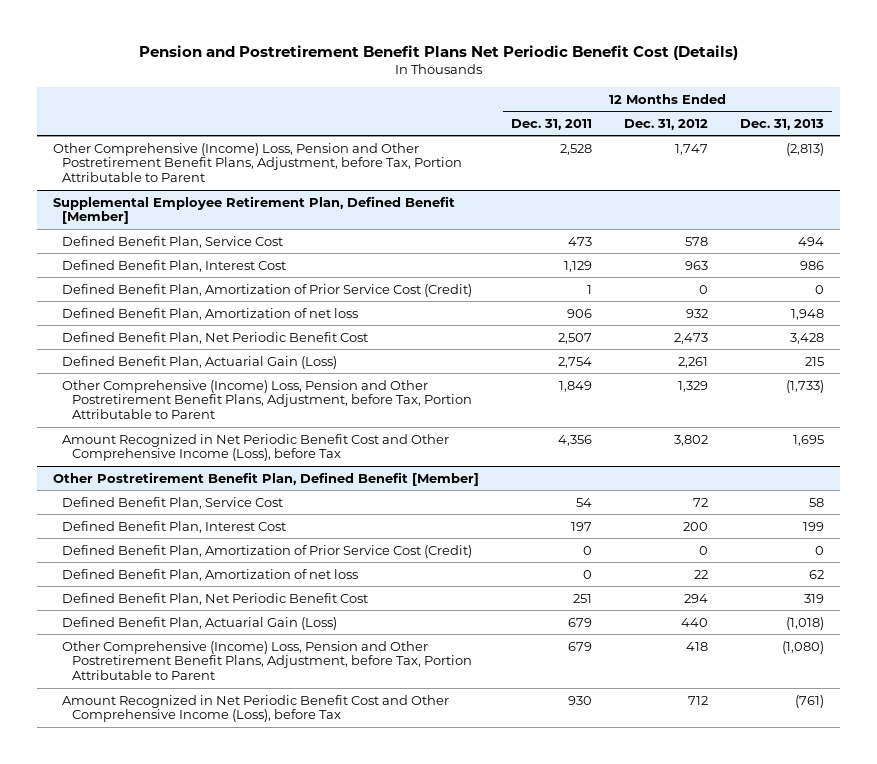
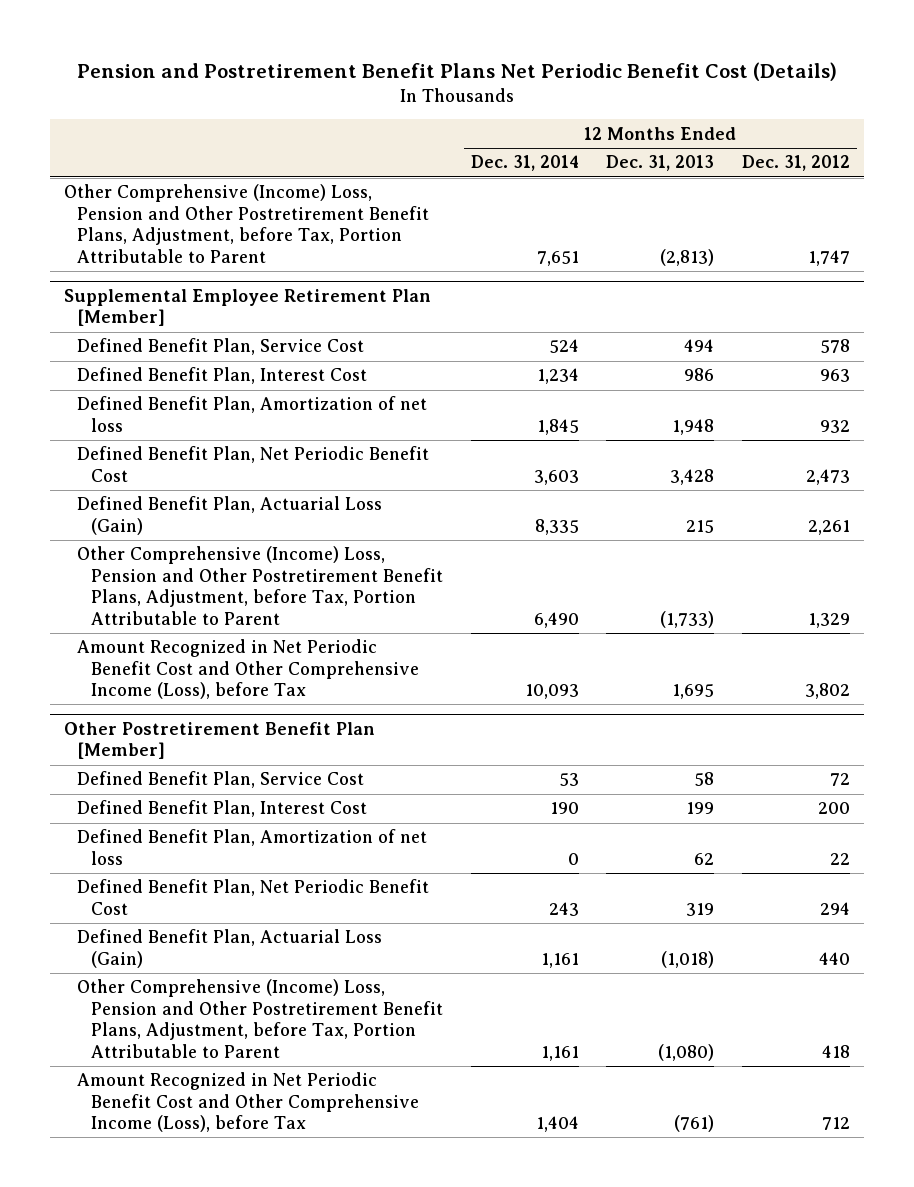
- | 12 Months Ended Dec. 31, 2011 | 12 Months Ended Dec. 31, 2012 | 12 Months Ended Dec. 31, 2013
+ | 12 Months Ended Dec. 31, 2014 | 12 Months Ended Dec. 31, 2013 | 12 Months Ended Dec. 31, 2012
- Supplemental Employee Retirement Plan, Defined Benefit [Member]
+ Supplemental Employee Retirement Plan [Member]
- Defined Benefit Plan, Amortization of Prior Service Cost (Credit) | 1 | 0 | 0
- Defined Benefit Plan, Actuarial Gain (Loss) | 2,754 | 2,261 | 215
+ Defined Benefit Plan, Actuarial Loss (Gain) | 8,335 | 215 | 2,261
- Other Postretirement Benefit Plan, Defined Benefit [Member]
+ Other Postretirement Benefit Plan [Member]
- Defined Benefit Plan, Amortization of Prior Service Cost (Credit) | 0 | 0 | 0
- Defined Benefit Plan, Actuarial Gain (Loss) | 679 | 440 | (1,018)
+ Defined Benefit Plan, Actuarial Loss (Gain) | 1,161 | (1,018) | 440

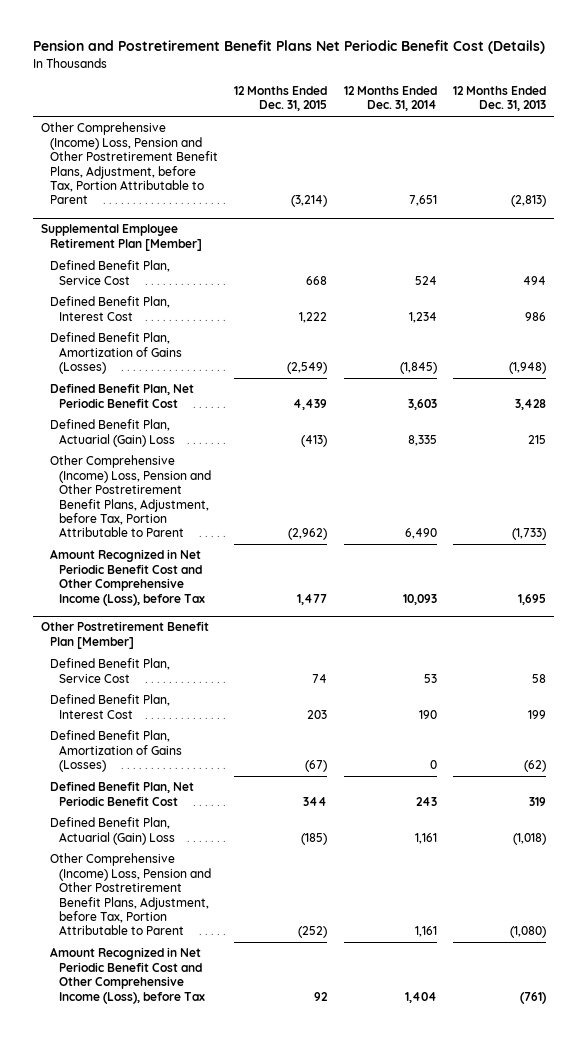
- | 12 Months Ended Dec. 31, 2014 | 12 Months Ended Dec. 31, 2013 | 12 Months Ended Dec. 31, 2012
+ | 12 Months Ended Dec. 31, 2015 | 12 Months Ended Dec. 31, 2014 | 12 Months Ended Dec. 31, 2013
@ Supplemental Employee Retirement Plan [Member]
- Defined Benefit Plan, Amortization of net loss | 1,845 | 1,948 | 932
+ Defined Benefit Plan, Amortization of Gains (Losses) | (2,549) | (1,845) | (1,948)
- Defined Benefit Plan, Actuarial Loss (Gain) | 8,335 | 215 | 2,261
+ Defined Benefit Plan, Actuarial (Gain) Loss | (413) | 8,335 | 215
@ Other Postretirement Benefit Plan [Member]
- Defined Benefit Plan, Amortization of net loss | 0 | 62 | 22
+ Defined Benefit Plan, Amortization of Gains (Losses) | (67) | 0 | (62)
- Defined Benefit Plan, Actuarial Loss (Gain) | 1,161 | (1,018) | 440
+ Defined Benefit Plan, Actuarial (Gain) Loss | (185) | 1,161 | (1,018)

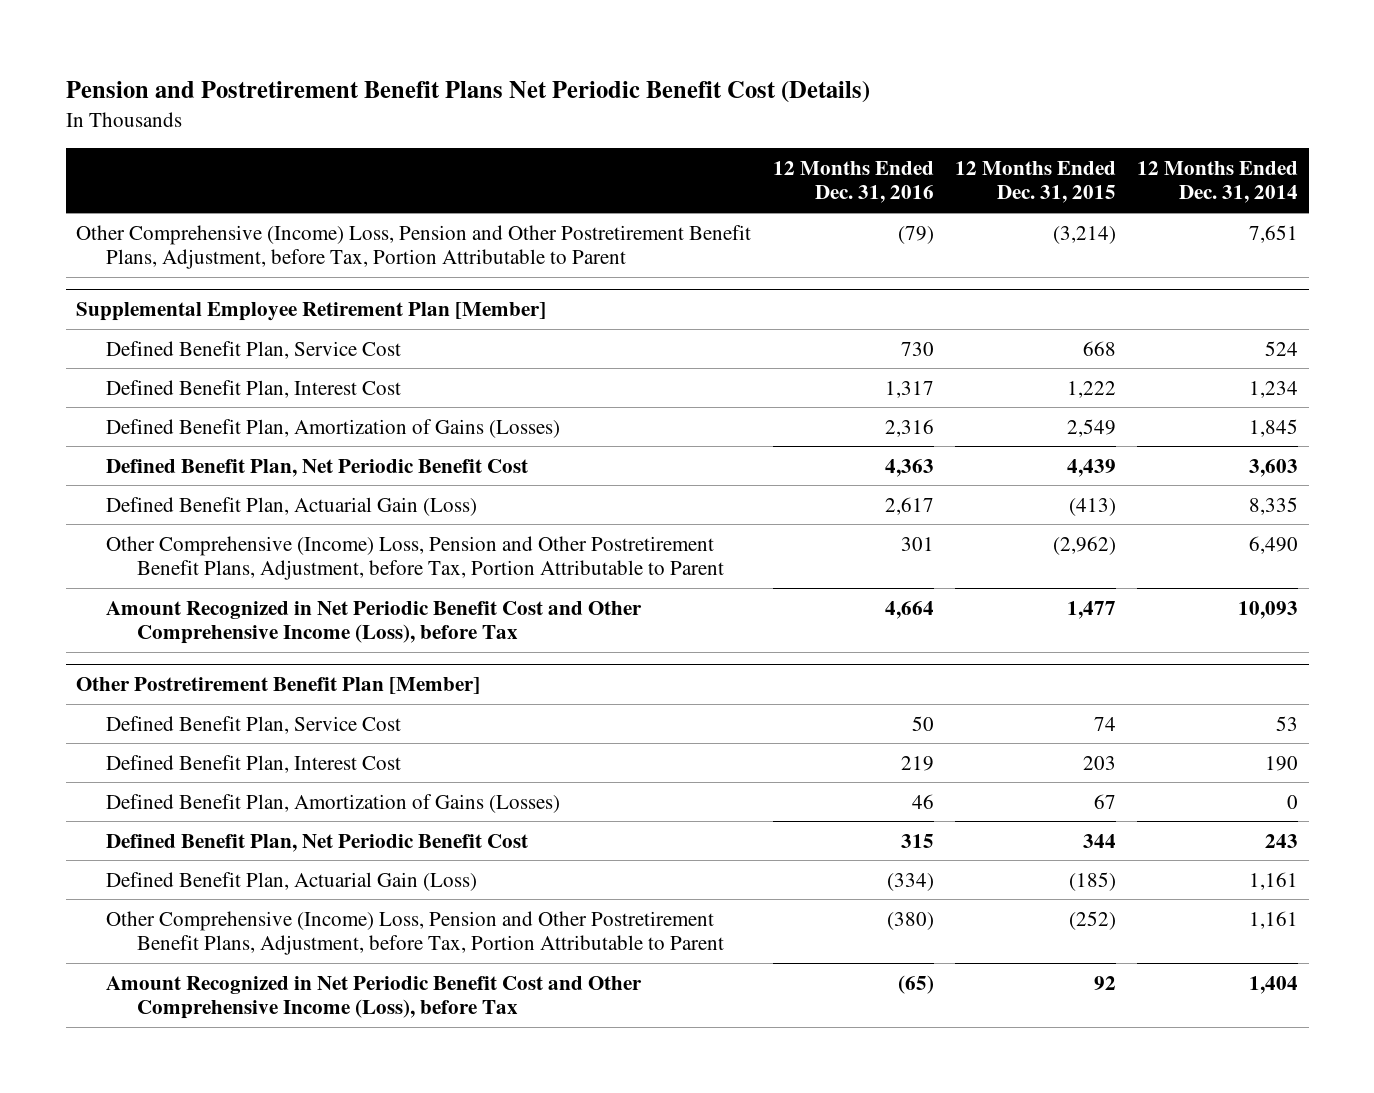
- | 12 Months Ended Dec. 31, 2015 | 12 Months Ended Dec. 31, 2014 | 12 Months Ended Dec. 31, 2013
+ | 12 Months Ended Dec. 31, 2016 | 12 Months Ended Dec. 31, 2015 | 12 Months Ended Dec. 31, 2014
@ Supplemental Employee Retirement Plan [Member]
- Defined Benefit Plan, Amortization of Gains (Losses) | (2,549) | (1,845) | (1,948)
+ Defined Benefit Plan, Amortization of Gains (Losses) | 2,316 | 2,549 | 1,845
- Defined Benefit Plan, Actuarial (Gain) Loss | (413) | 8,335 | 215
+ Defined Benefit Plan, Actuarial Gain (Loss) | 2,617 | (413) | 8,335
@ Other Postretirement Benefit Plan [Member]
- Defined Benefit Plan, Amortization of Gains (Losses) | (67) | 0 | (62)
+ Defined Benefit Plan, Amortization of Gains (Losses) | 46 | 67 | 0
- Defined Benefit Plan, Actuarial (Gain) Loss | (185) | 1,161 | (1,018)
+ Defined Benefit Plan, Actuarial Gain (Loss) | (334) | (185) | 1,161

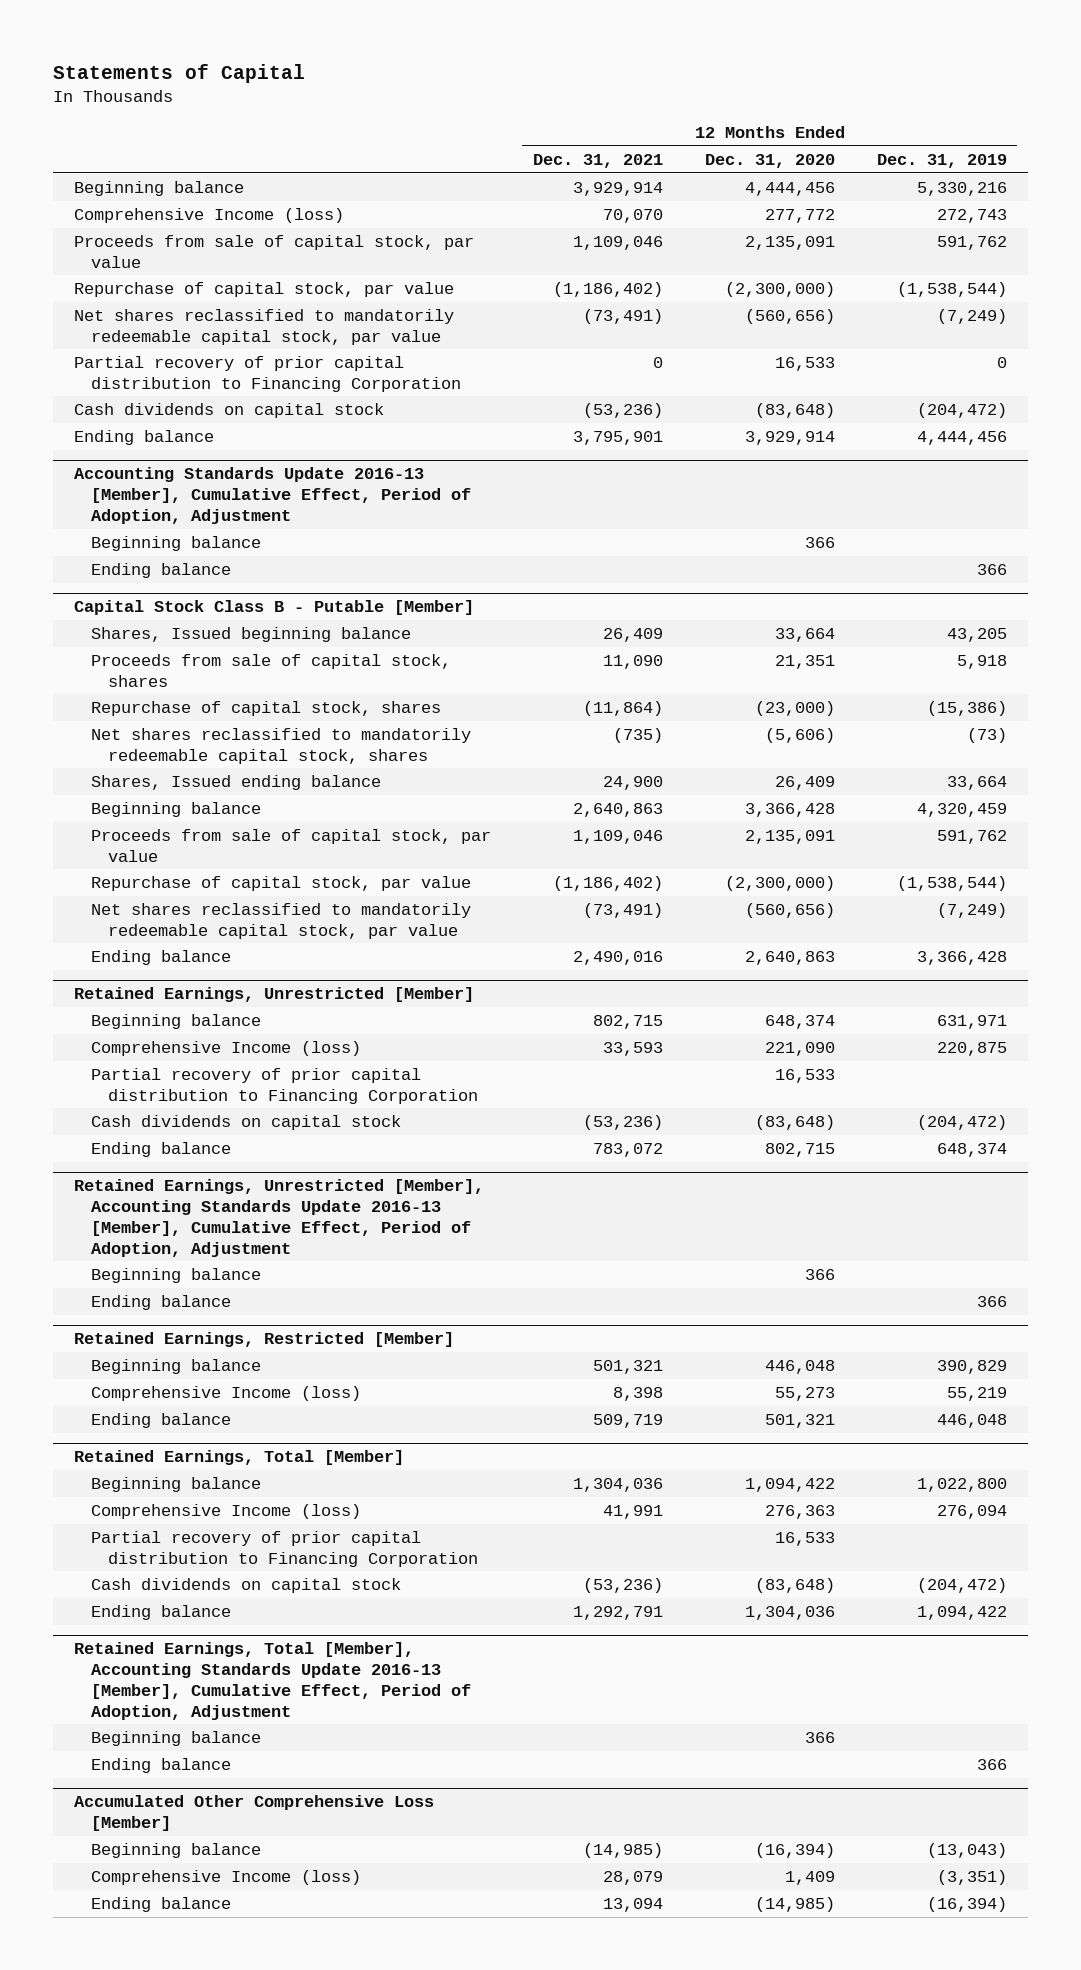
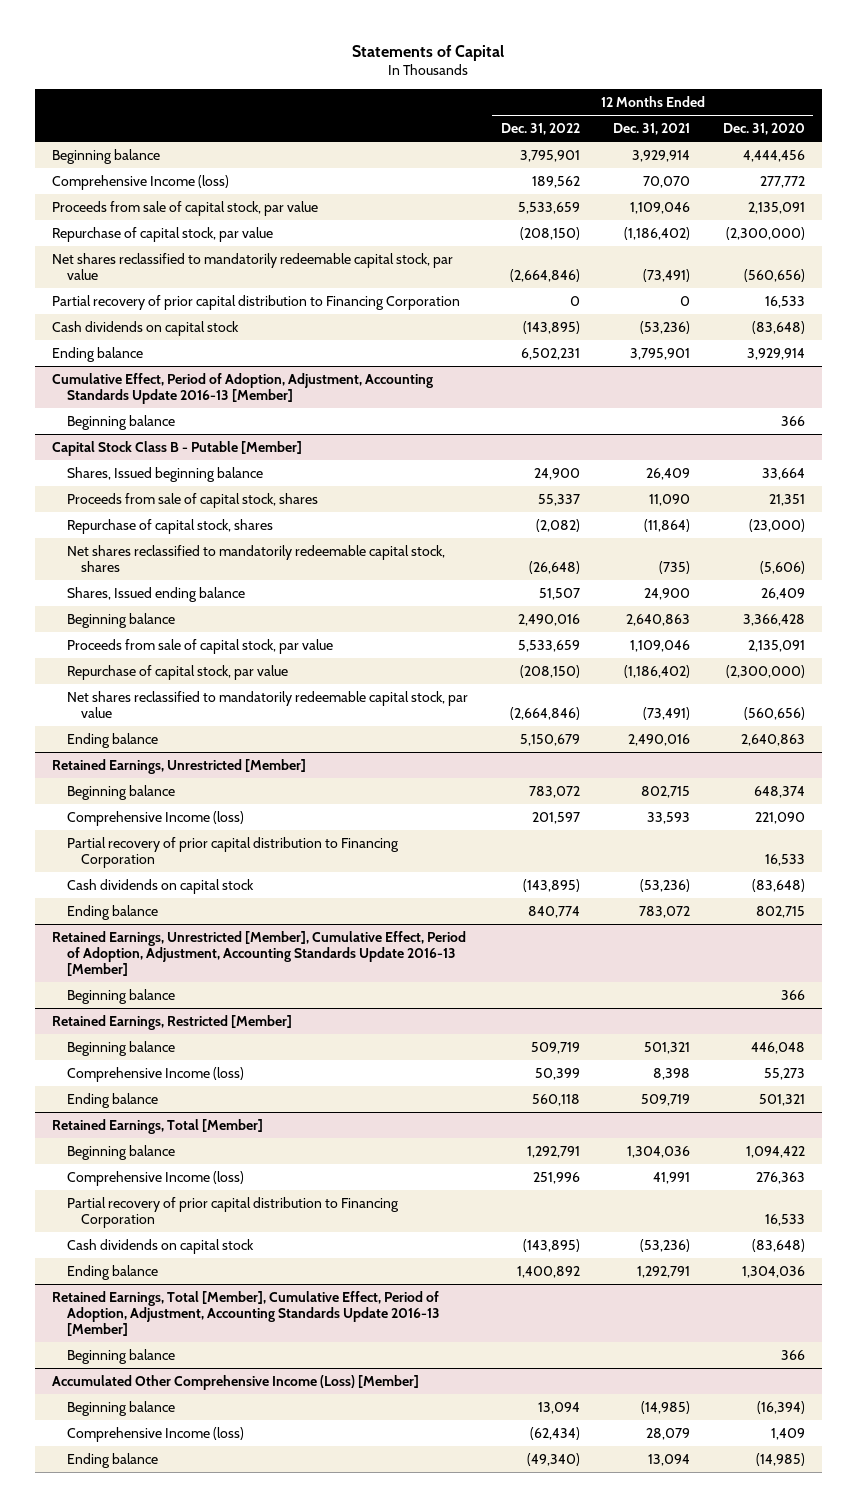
- | 12 Months Ended Dec. 31, 2021 | 12 Months Ended Dec. 31, 2020 | 12 Months Ended Dec. 31, 2019
+ | 12 Months Ended Dec. 31, 2022 | 12 Months Ended Dec. 31, 2021 | 12 Months Ended Dec. 31, 2020
- Accounting Standards Update 2016-13 [Member], Cumulative Effect, Period of Adoption, Adjustment
+ Cumulative Effect, Period of Adoption, Adjustment, Accounting Standards Update 2016-13 [Member]
- Ending balance | | | 366
- Retained Earnings, Unrestricted [Member], Accounting Standards Update 2016-13 [Member], Cumulative Effect, Period of Adoption, Adjustment
+ Retained Earnings, Unrestricted [Member], Cumulative Effect, Period of Adoption, Adjustment, Accounting Standards Update 2016-13 [Member]
- Ending balance | | | 366
- Retained Earnings, Total [Member], Accounting Standards Update 2016-13 [Member], Cumulative Effect, Period of Adoption, Adjustment
+ Retained Earnings, Total [Member], Cumulative Effect, Period of Adoption, Adjustment, Accounting Standards Update 2016-13 [Member]
- Ending balance | | | 366
- Accumulated Other Comprehensive Loss [Member]
+ Accumulated Other Comprehensive Income (Loss) [Member]

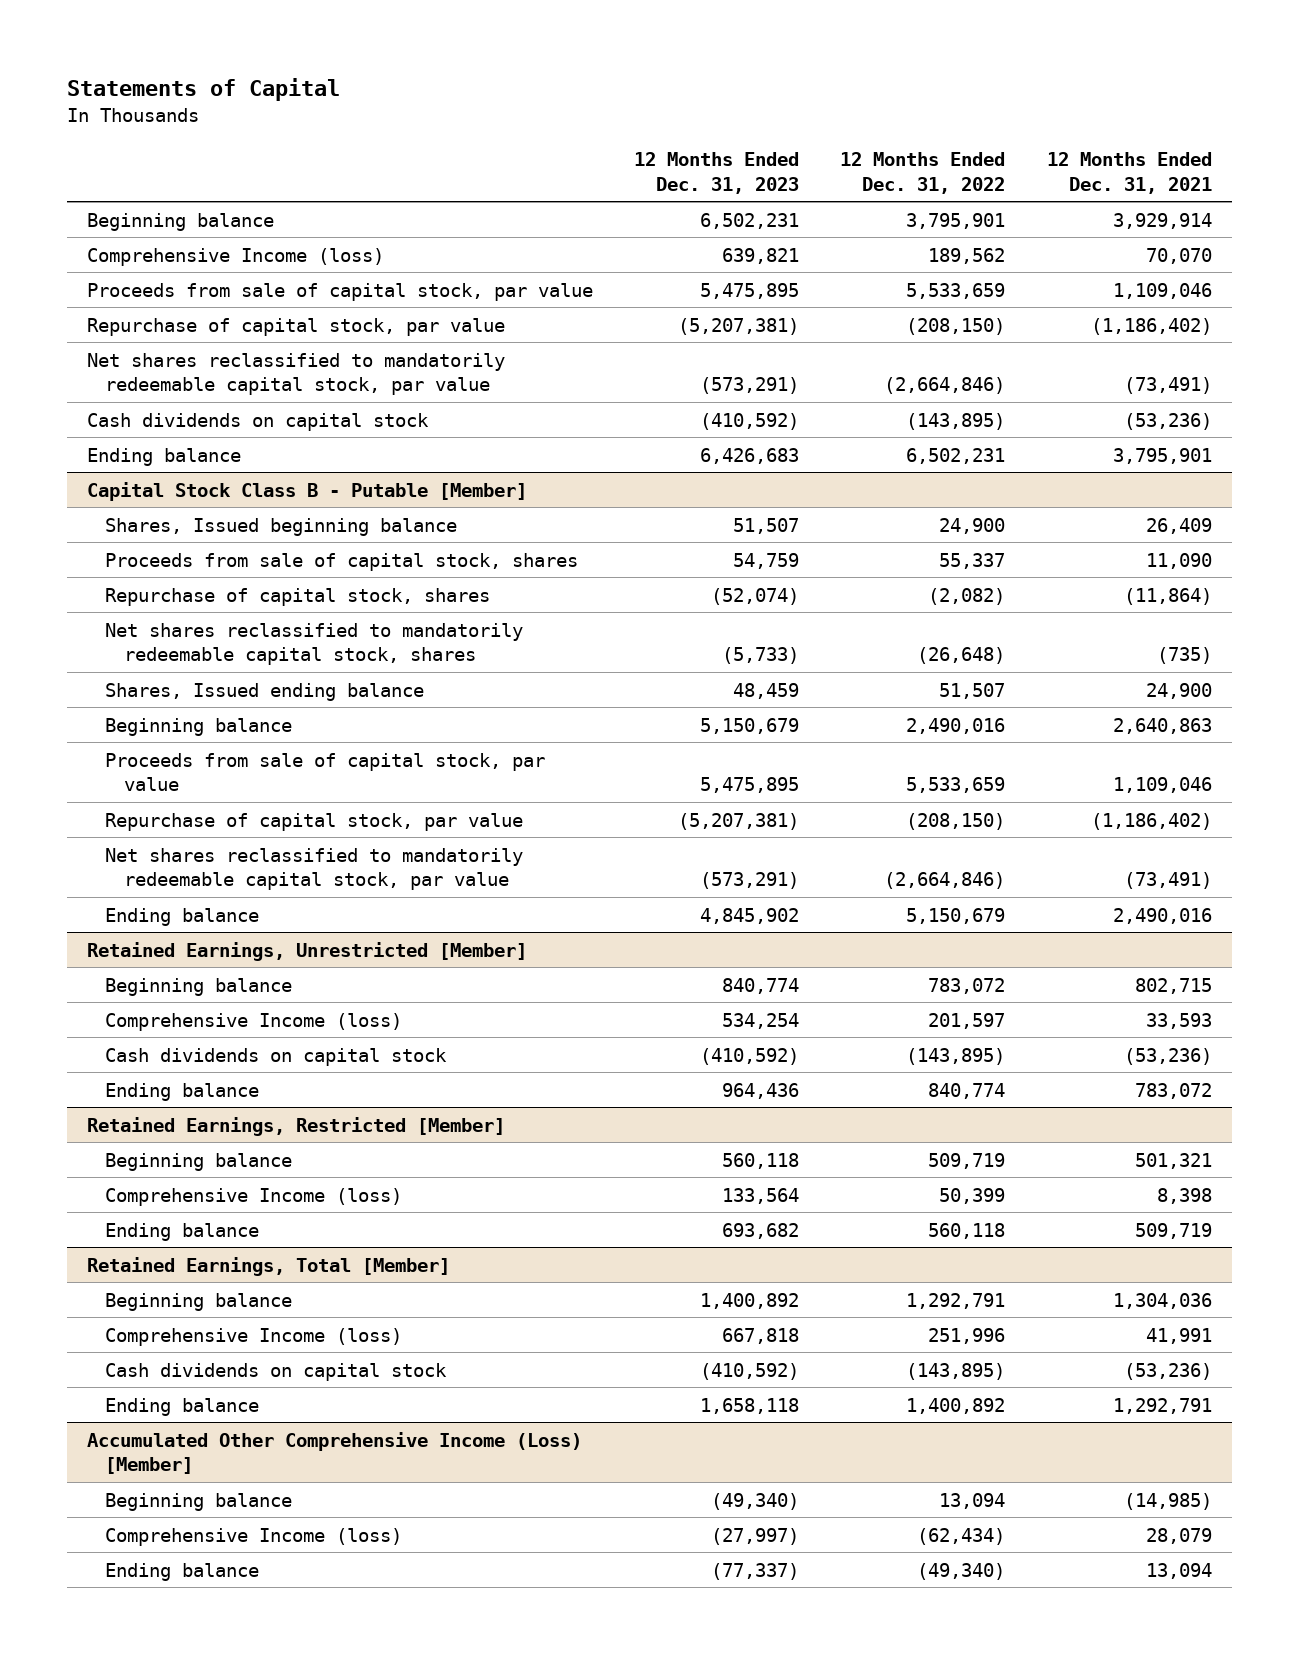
- | 12 Months Ended Dec. 31, 2022 | 12 Months Ended Dec. 31, 2021 | 12 Months Ended Dec. 31, 2020
+ | 12 Months Ended Dec. 31, 2023 | 12 Months Ended Dec. 31, 2022 | 12 Months Ended Dec. 31, 2021
- Partial recovery of prior capital distribution to Financing Corporation | 0 | 0 | 16,533
- Cumulative Effect, Period of Adoption, Adjustment, Accounting Standards Update 2016-13 [Member]
- Beginning balance | | | 366
@ Retained Earnings, Unrestricted [Member]
- Partial recovery of prior capital distribution to Financing Corporation | | | 16,533
- Retained Earnings, Unrestricted [Member], Cumulative Effect, Period of Adoption, Adjustment, Accounting Standards Update 2016-13 [Member]
- Beginning balance | | | 366
@ Retained Earnings, Total [Member]
- Partial recovery of prior capital distribution to Financing Corporation | | | 16,533
- Retained Earnings, Total [Member], Cumulative Effect, Period of Adoption, Adjustment, Accounting Standards Update 2016-13 [Member]
- Beginning balance | | | 366

